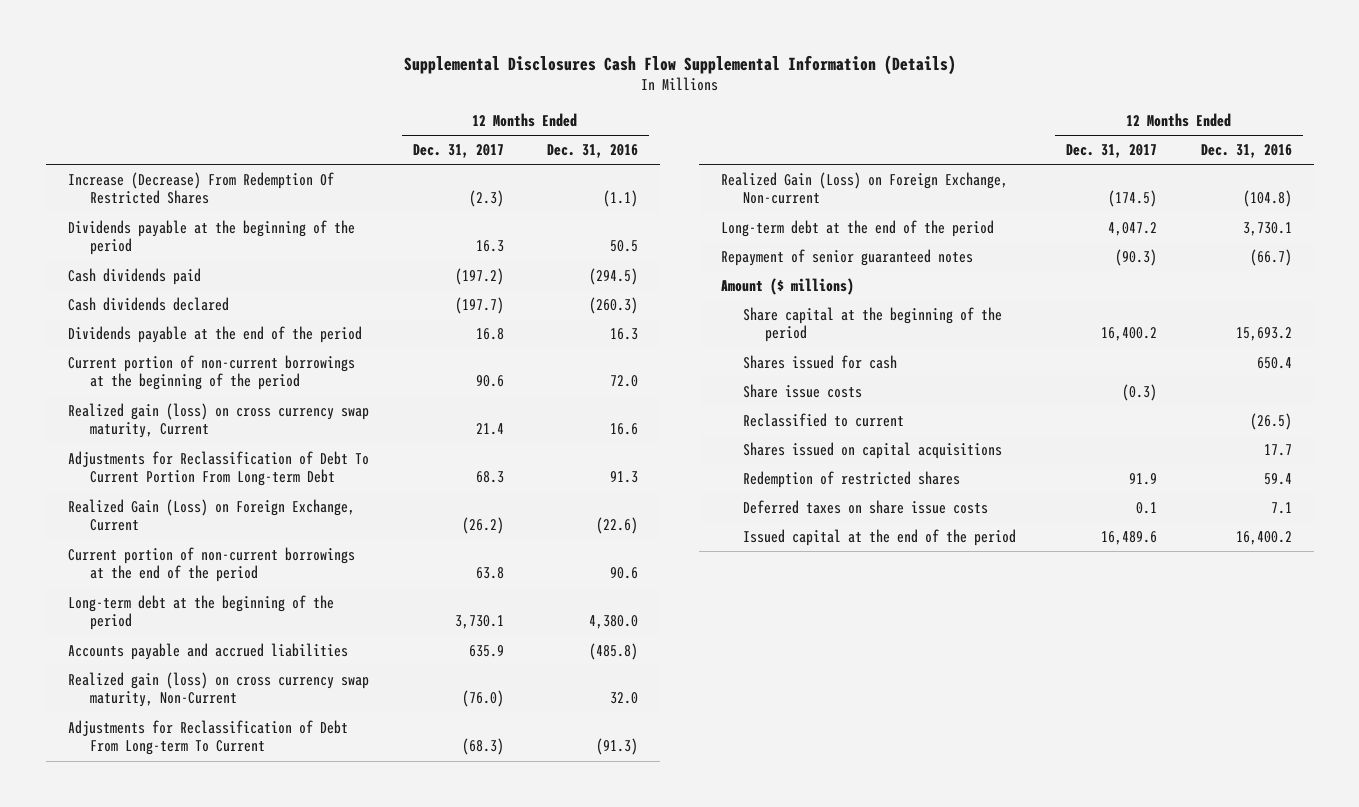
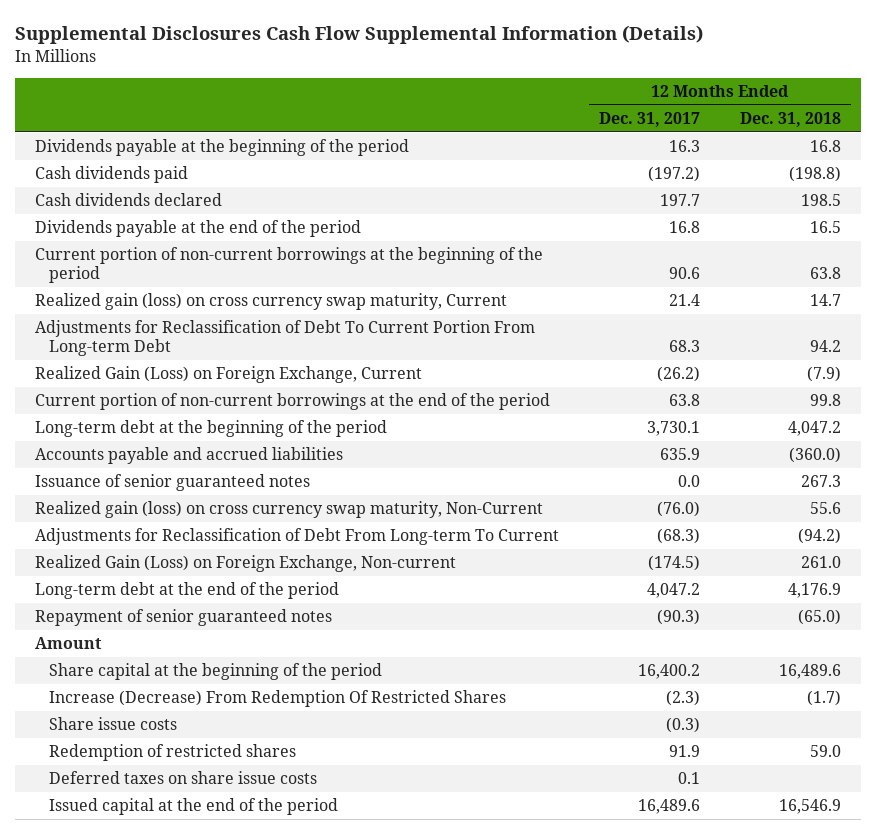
- | 12 Months Ended Dec. 31, 2017 | 12 Months Ended Dec. 31, 2016
+ | 12 Months Ended Dec. 31, 2017 | 12 Months Ended Dec. 31, 2018
- Cash dividends declared | (197.7) | (260.3)
+ Cash dividends declared | 197.7 | 198.5
+ Issuance of senior guaranteed notes | 0.0 | 267.3
- Amount ($ millions)
+ Amount
- Shares issued for cash | | 650.4
moved down: Increase (Decrease) From Redemption Of Restricted Shares | (2.3) | (1.7)
- Reclassified to current | | (26.5)
- Shares issued on capital acquisitions | | 17.7

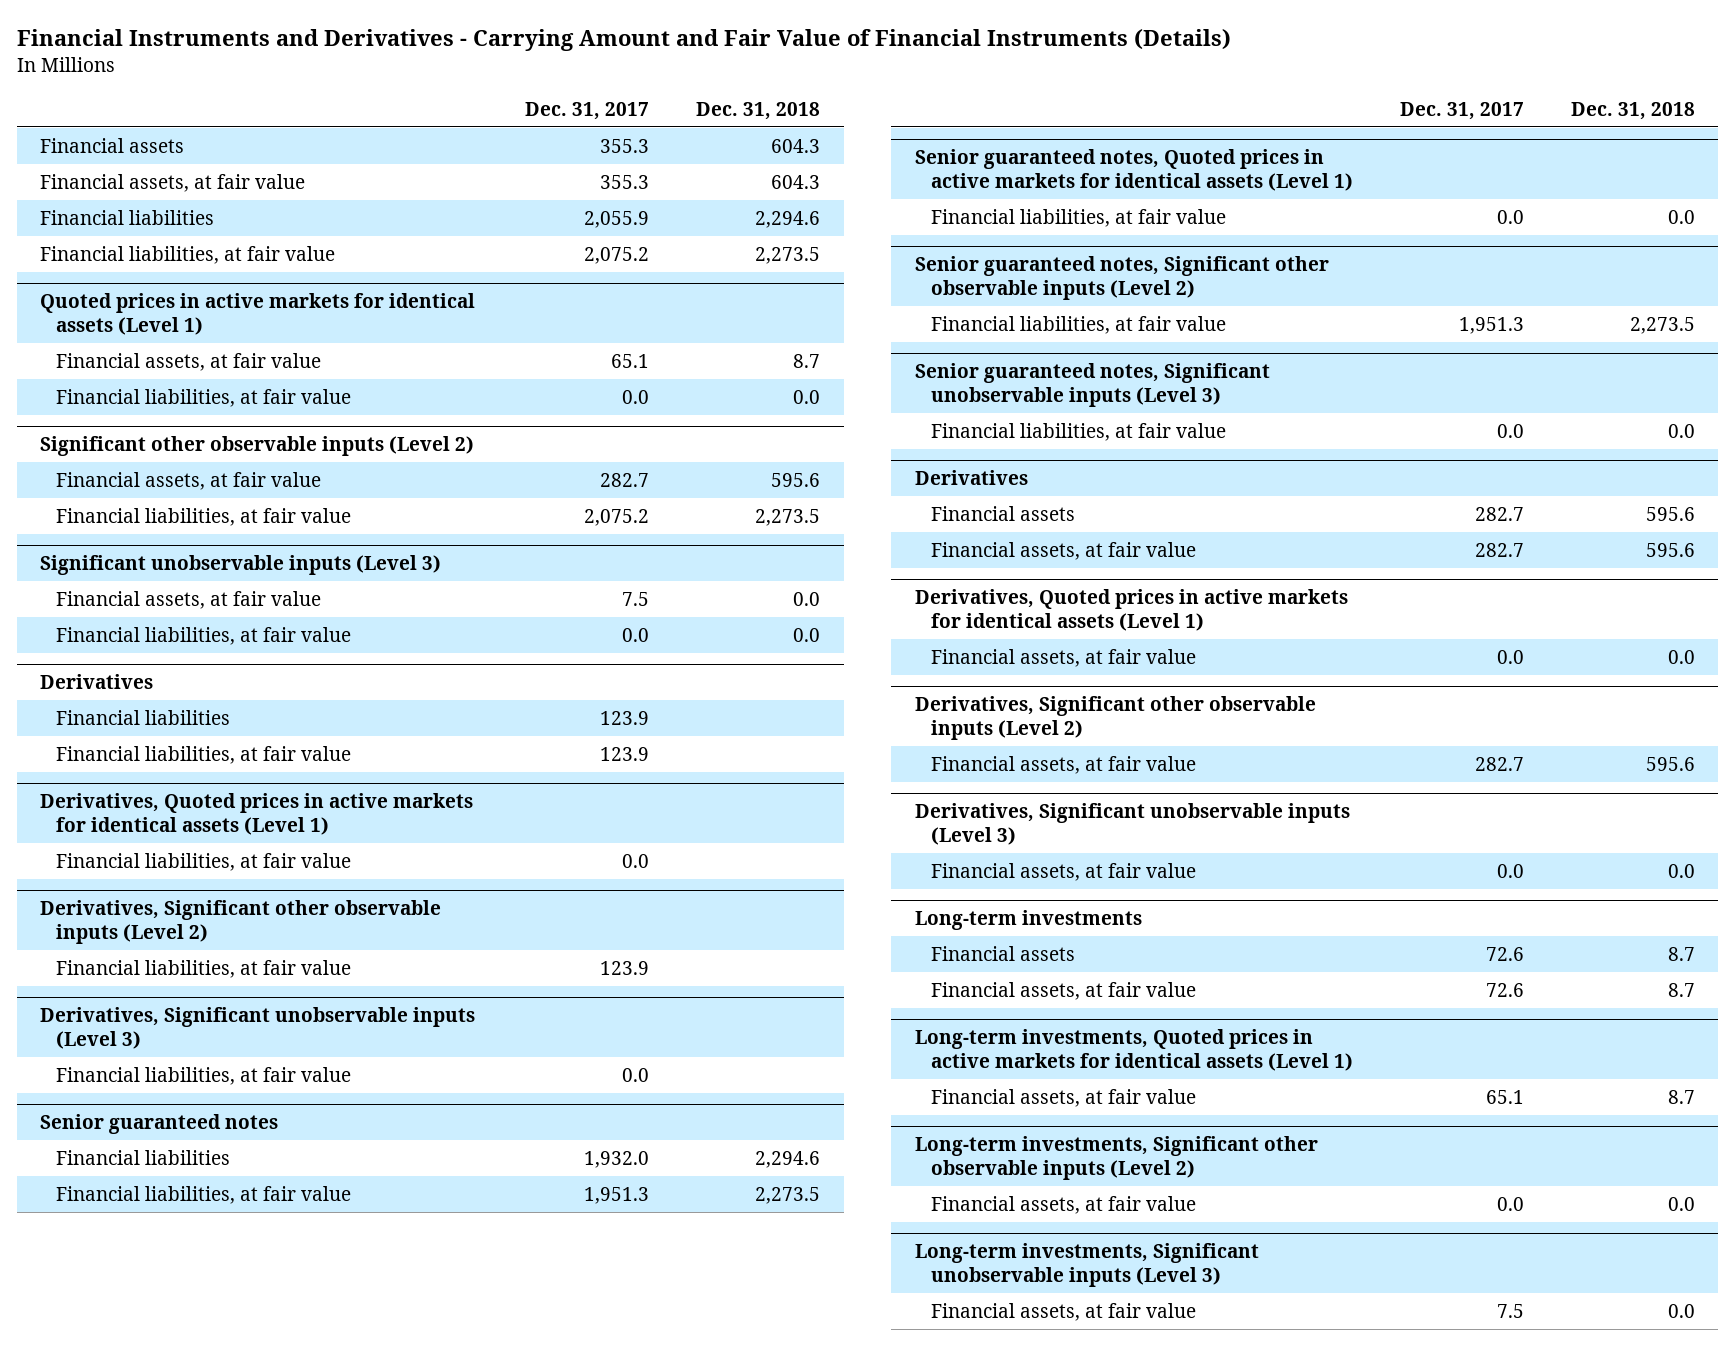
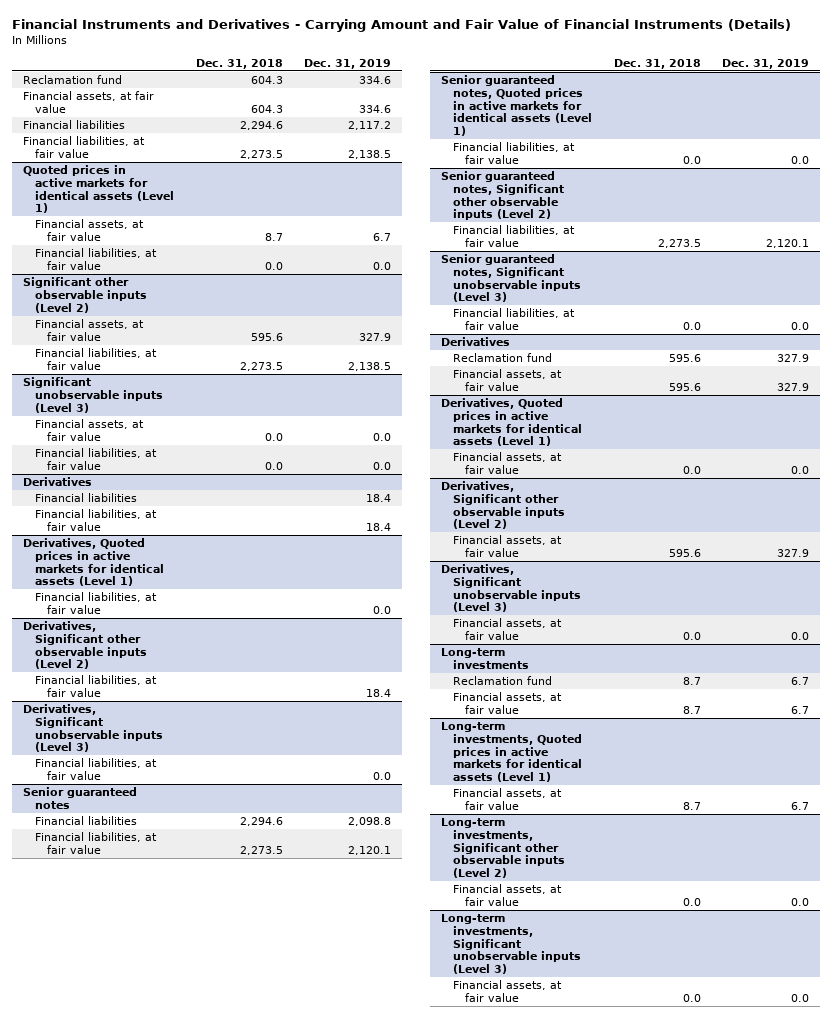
- | Dec. 31, 2017 | Dec. 31, 2018
+ | Dec. 31, 2018 | Dec. 31, 2019
- Financial assets | 355.3 | 604.3
+ Reclamation fund | 604.3 | 334.6
@ Derivatives
- Financial assets | 282.7 | 595.6
+ Reclamation fund | 595.6 | 327.9
@ Long-term investments
- Financial assets | 72.6 | 8.7
+ Reclamation fund | 8.7 | 6.7

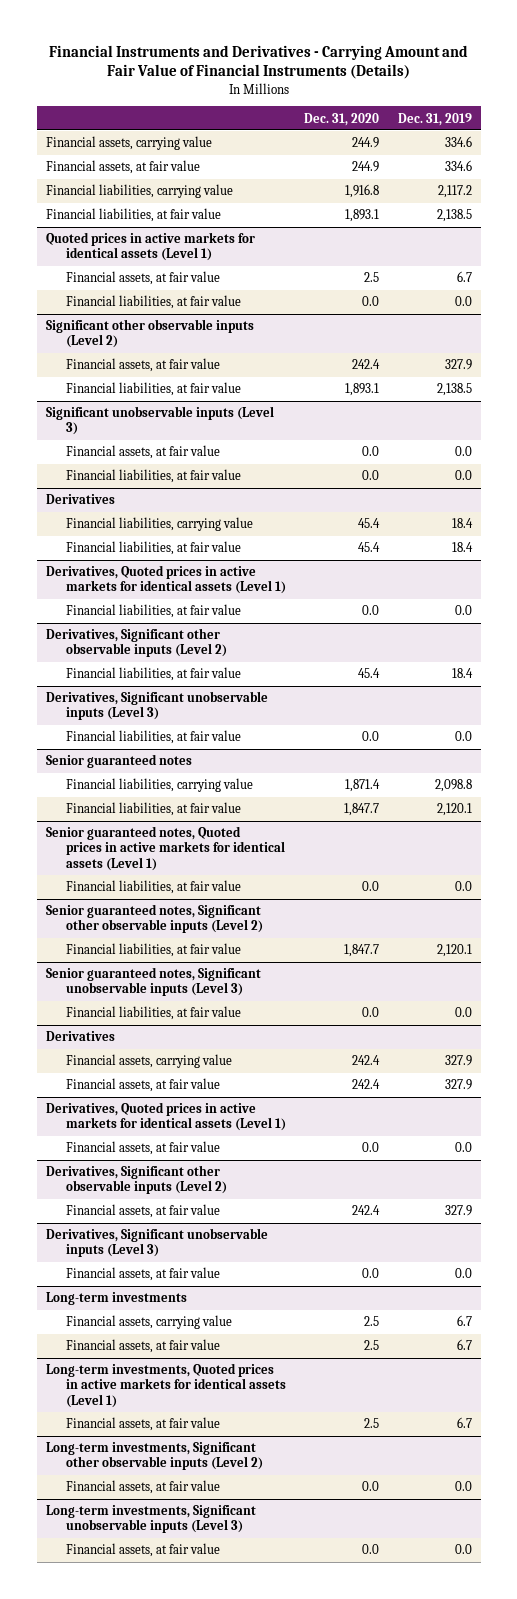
- | Dec. 31, 2018 | Dec. 31, 2019
+ | Dec. 31, 2020 | Dec. 31, 2019
- Reclamation fund | 604.3 | 334.6
+ Financial assets, carrying value | 244.9 | 334.6
- Financial liabilities | 2,294.6 | 2,117.2
+ Financial liabilities, carrying value | 1,916.8 | 2,117.2
@ Derivatives
- Financial liabilities | | 18.4
+ Financial liabilities, carrying value | 45.4 | 18.4
@ Senior guaranteed notes
- Financial liabilities | 2,294.6 | 2,098.8
+ Financial liabilities, carrying value | 1,871.4 | 2,098.8
@ Derivatives
- Reclamation fund | 595.6 | 327.9
+ Financial assets, carrying value | 242.4 | 327.9
@ Long-term investments
- Reclamation fund | 8.7 | 6.7
+ Financial assets, carrying value | 2.5 | 6.7

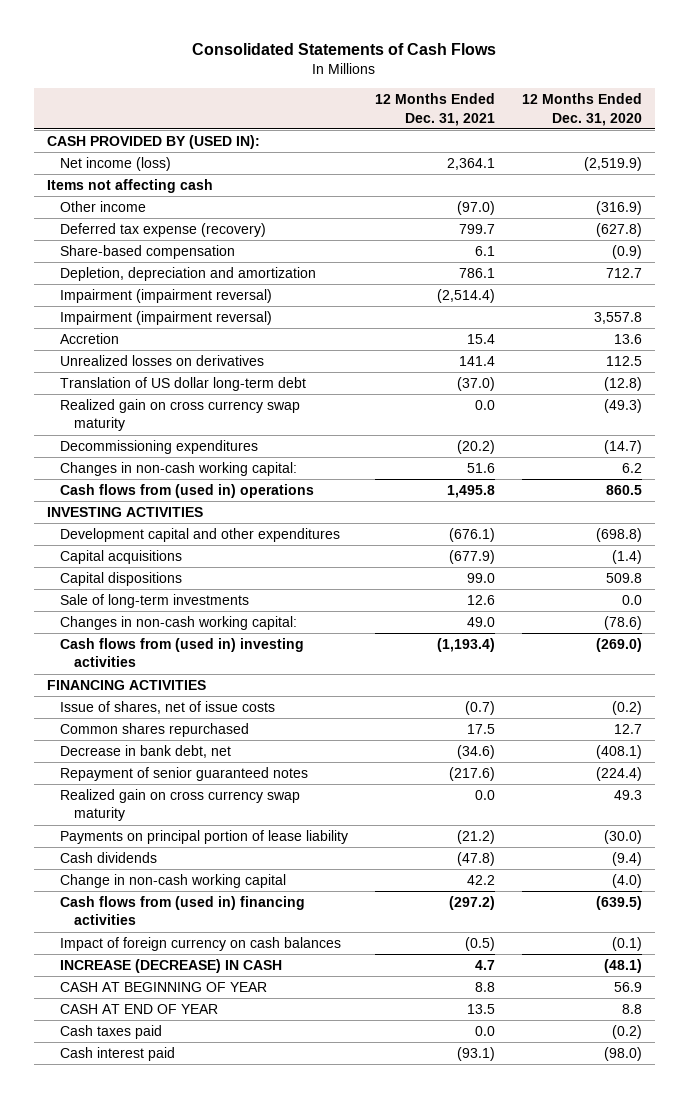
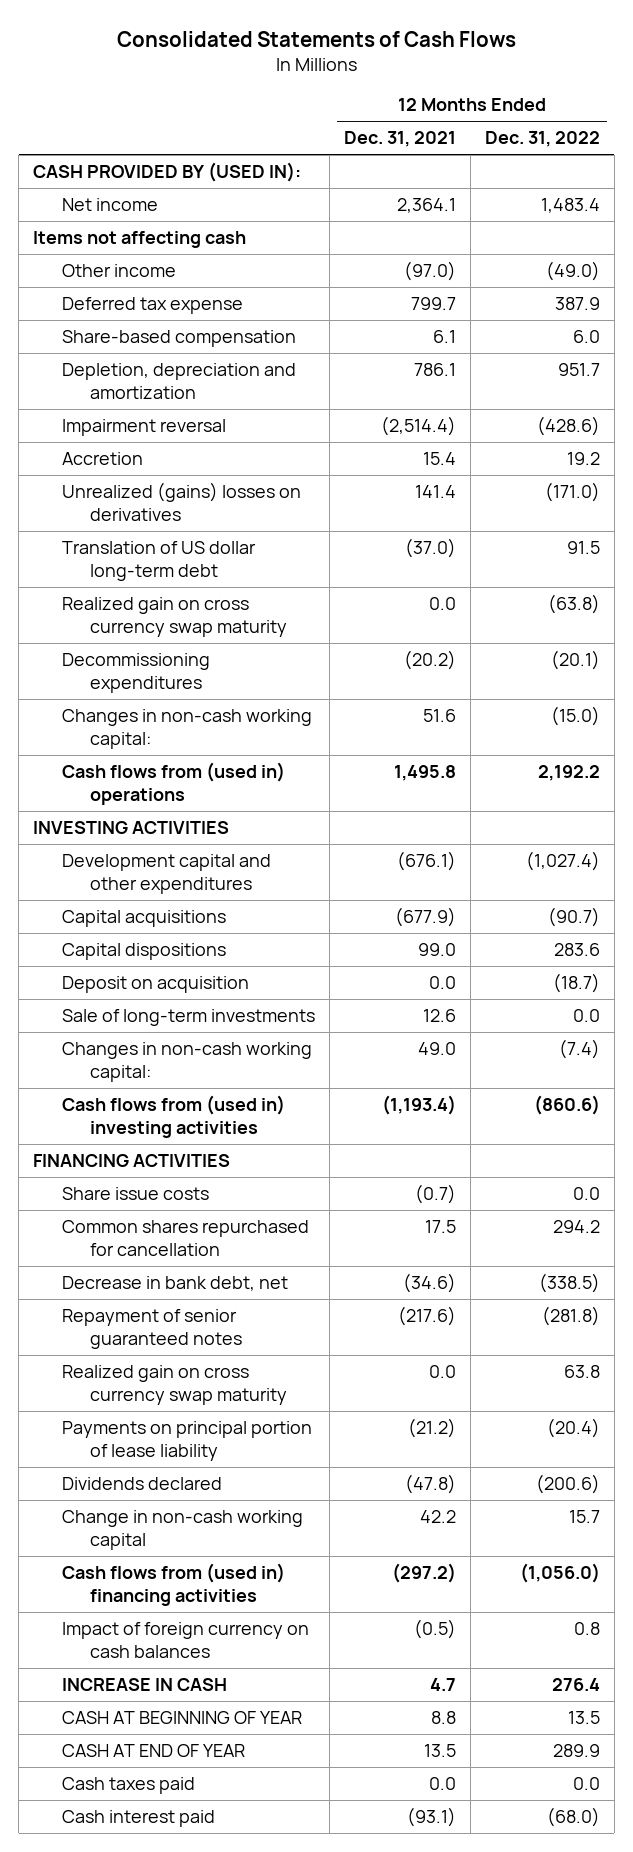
- | 12 Months Ended Dec. 31, 2021 | 12 Months Ended Dec. 31, 2020
+ | 12 Months Ended Dec. 31, 2021 | 12 Months Ended Dec. 31, 2022
- Net income (loss) | 2,364.1 | (2,519.9)
+ Net income | 2,364.1 | 1,483.4
- Deferred tax expense (recovery) | 799.7 | (627.8)
+ Deferred tax expense | 799.7 | 387.9
- Impairment (impairment reversal) | (2,514.4) |
- Impairment (impairment reversal) | | 3,557.8
+ Impairment reversal | (2,514.4) | (428.6)
- Unrealized losses on derivatives | 141.4 | 112.5
+ Unrealized (gains) losses on derivatives | 141.4 | (171.0)
+ Deposit on acquisition | 0.0 | (18.7)
- Issue of shares, net of issue costs | (0.7) | (0.2)
- Common shares repurchased | 17.5 | 12.7
+ Share issue costs | (0.7) | 0.0
+ Common shares repurchased for cancellation | 17.5 | 294.2
- Cash dividends | (47.8) | (9.4)
+ Dividends declared | (47.8) | (200.6)
- INCREASE (DECREASE) IN CASH | 4.7 | (48.1)
+ INCREASE IN CASH | 4.7 | 276.4

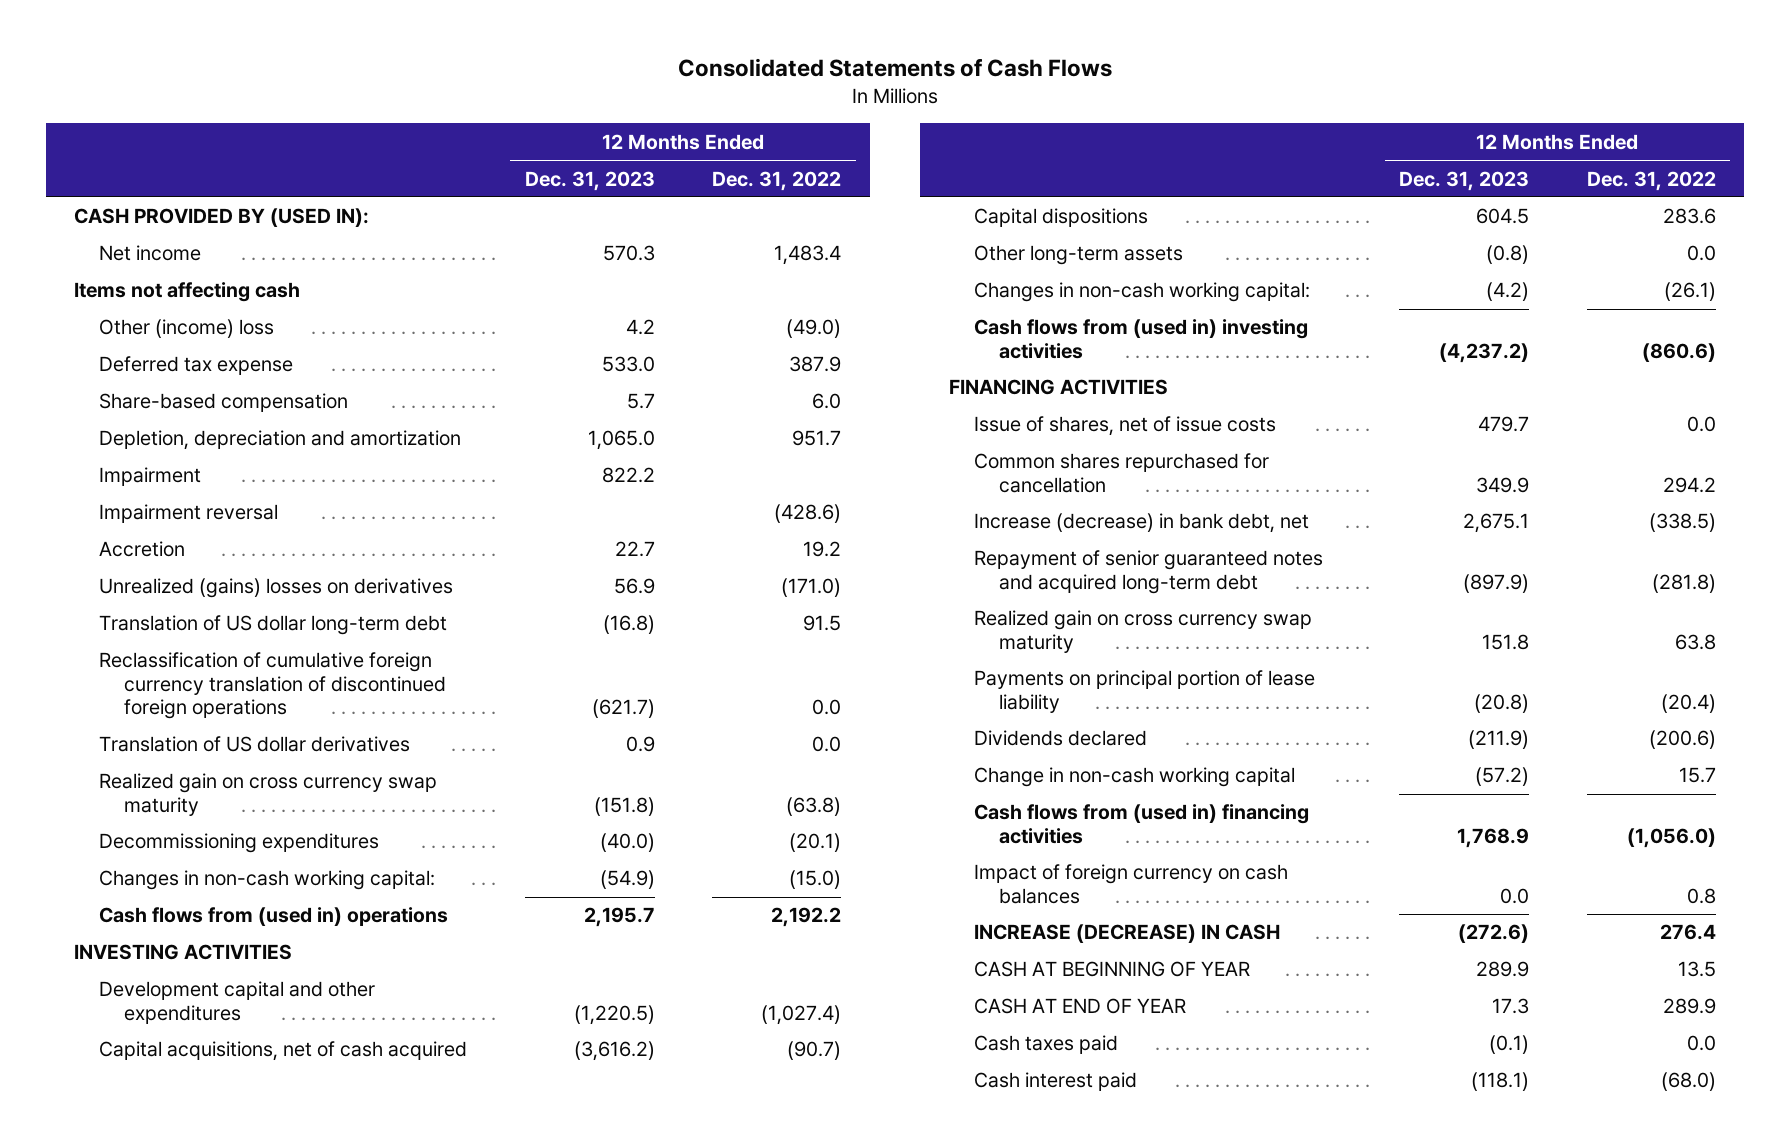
- | 12 Months Ended Dec. 31, 2021 | 12 Months Ended Dec. 31, 2022
+ | 12 Months Ended Dec. 31, 2023 | 12 Months Ended Dec. 31, 2022
- Other income | (97.0) | (49.0)
+ Other (income) loss | 4.2 | (49.0)
+ Impairment | 822.2 |
+ Reclassification of cumulative foreign currency translation of discontinued foreign operations | (621.7) | 0.0
+ Translation of US dollar derivatives | 0.9 | 0.0
- Capital acquisitions | (677.9) | (90.7)
+ Capital acquisitions, net of cash acquired | (3,616.2) | (90.7)
- Deposit on acquisition | 0.0 | (18.7)
- Sale of long-term investments | 12.6 | 0.0
- Changes in non-cash working capital: | 49.0 | (7.4)
+ Other long-term assets | (0.8) | 0.0
+ Changes in non-cash working capital: | (4.2) | (26.1)
- Share issue costs | (0.7) | 0.0
+ Issue of shares, net of issue costs | 479.7 | 0.0
- Decrease in bank debt, net | (34.6) | (338.5)
- Repayment of senior guaranteed notes | (217.6) | (281.8)
+ Increase (decrease) in bank debt, net | 2,675.1 | (338.5)
+ Repayment of senior guaranteed notes and acquired long-term debt | (897.9) | (281.8)
- INCREASE IN CASH | 4.7 | 276.4
+ INCREASE (DECREASE) IN CASH | (272.6) | 276.4

